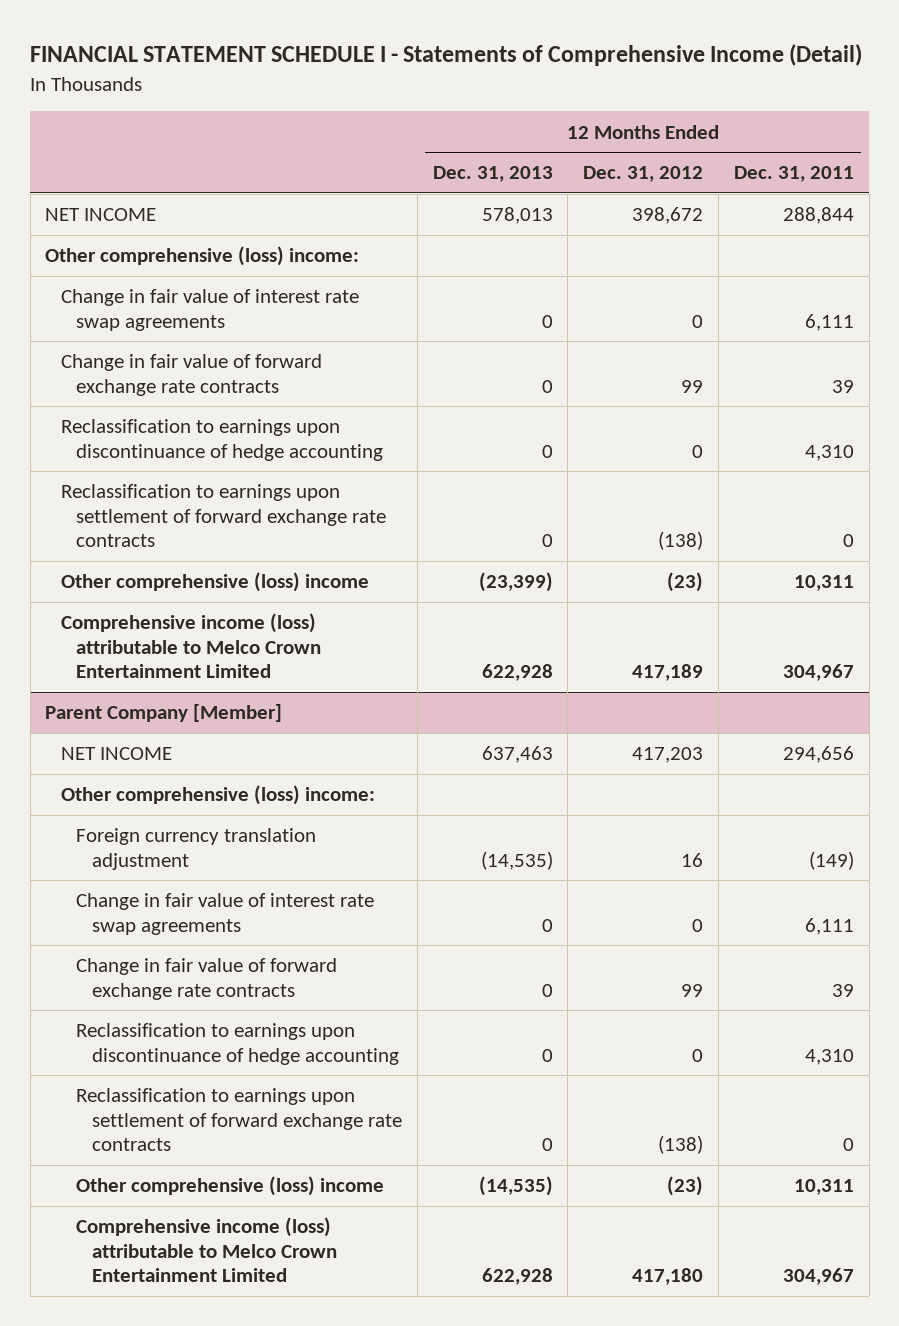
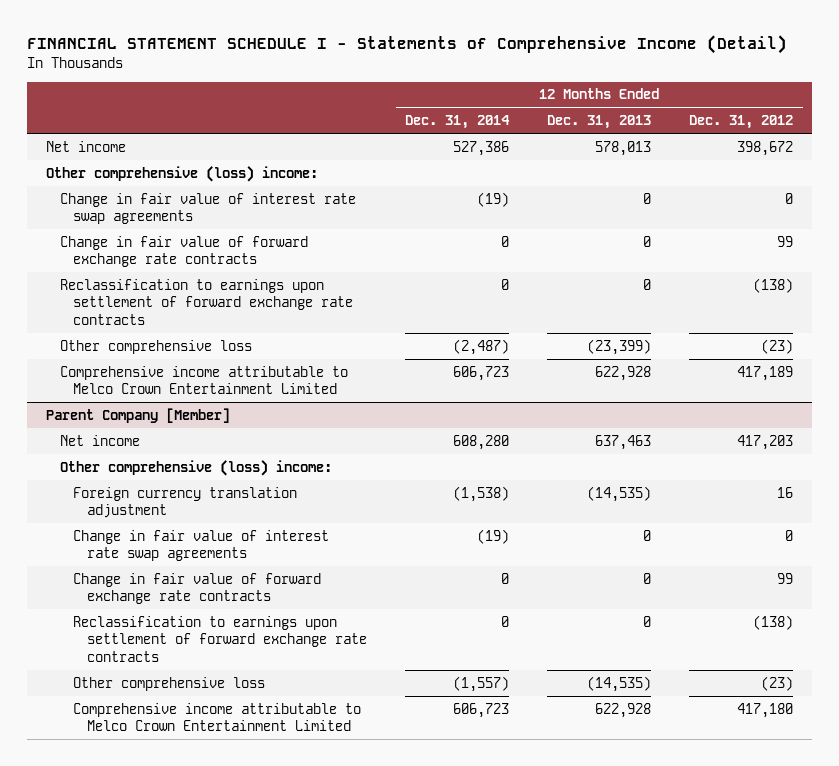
- | 12 Months Ended Dec. 31, 2013 | 12 Months Ended Dec. 31, 2012 | 12 Months Ended Dec. 31, 2011
+ | 12 Months Ended Dec. 31, 2014 | 12 Months Ended Dec. 31, 2013 | 12 Months Ended Dec. 31, 2012
- NET INCOME | 578,013 | 398,672 | 288,844
+ Net income | 527,386 | 578,013 | 398,672
- Reclassification to earnings upon discontinuance of hedge accounting | 0 | 0 | 4,310
- Other comprehensive (loss) income | (23,399) | (23) | 10,311
- Comprehensive income (loss) attributable to Melco Crown Entertainment Limited | 622,928 | 417,189 | 304,967
+ Other comprehensive loss | (2,487) | (23,399) | (23)
+ Comprehensive income attributable to Melco Crown Entertainment Limited | 606,723 | 622,928 | 417,189
@ Parent Company [Member]
- NET INCOME | 637,463 | 417,203 | 294,656
+ Net income | 608,280 | 637,463 | 417,203
- Reclassification to earnings upon discontinuance of hedge accounting | 0 | 0 | 4,310
- Other comprehensive (loss) income | (14,535) | (23) | 10,311
- Comprehensive income (loss) attributable to Melco Crown Entertainment Limited | 622,928 | 417,180 | 304,967
+ Other comprehensive loss | (1,557) | (14,535) | (23)
+ Comprehensive income attributable to Melco Crown Entertainment Limited | 606,723 | 622,928 | 417,180

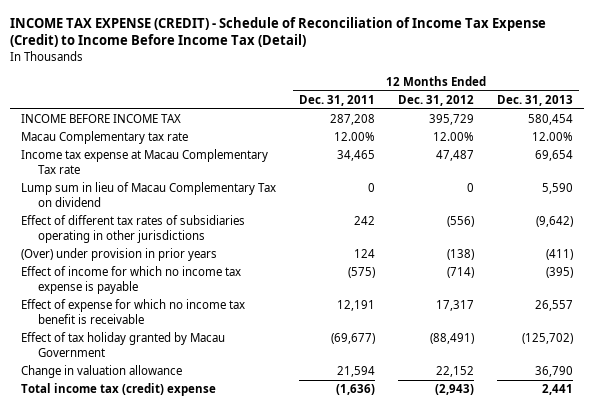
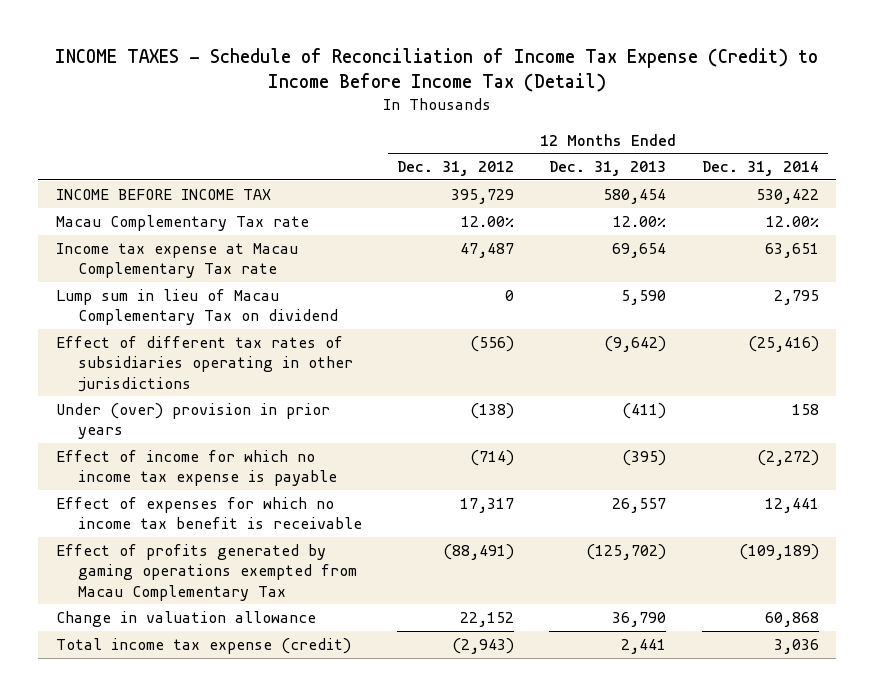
- INCOME TAX EXPENSE (CREDIT) - Schedule of Reconciliation of Income Tax Expense (Credit) to Income Before Income Tax (Detail)
+ INCOME TAXES - Schedule of Reconciliation of Income Tax Expense (Credit) to Income Before Income Tax (Detail)
- | 12 Months Ended Dec. 31, 2011 | 12 Months Ended Dec. 31, 2012 | 12 Months Ended Dec. 31, 2013
+ | 12 Months Ended Dec. 31, 2012 | 12 Months Ended Dec. 31, 2013 | 12 Months Ended Dec. 31, 2014
- Macau Complementary tax rate | 12.00% | 12.00% | 12.00%
+ Macau Complementary Tax rate | 12.00% | 12.00% | 12.00%
- (Over) under provision in prior years | 124 | (138) | (411)
+ Under (over) provision in prior years | (138) | (411) | 158
- Effect of expense for which no income tax benefit is receivable | 12,191 | 17,317 | 26,557
- Effect of tax holiday granted by Macau Government | (69,677) | (88,491) | (125,702)
+ Effect of expenses for which no income tax benefit is receivable | 17,317 | 26,557 | 12,441
+ Effect of profits generated by gaming operations exempted from Macau Complementary Tax | (88,491) | (125,702) | (109,189)
- Total income tax (credit) expense | (1,636) | (2,943) | 2,441
+ Total income tax expense (credit) | (2,943) | 2,441 | 3,036

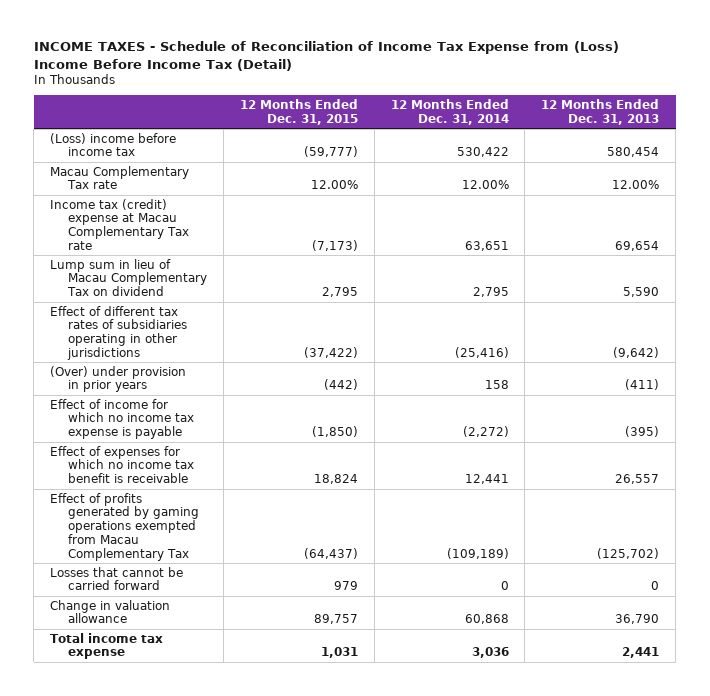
- INCOME TAXES - Schedule of Reconciliation of Income Tax Expense (Credit) to Income Before Income Tax (Detail)
+ INCOME TAXES - Schedule of Reconciliation of Income Tax Expense from (Loss) Income Before Income Tax (Detail)
- | 12 Months Ended Dec. 31, 2012 | 12 Months Ended Dec. 31, 2013 | 12 Months Ended Dec. 31, 2014
+ | 12 Months Ended Dec. 31, 2015 | 12 Months Ended Dec. 31, 2014 | 12 Months Ended Dec. 31, 2013
- INCOME BEFORE INCOME TAX | 395,729 | 580,454 | 530,422
+ (Loss) income before income tax | (59,777) | 530,422 | 580,454
- Income tax expense at Macau Complementary Tax rate | 47,487 | 69,654 | 63,651
+ Income tax (credit) expense at Macau Complementary Tax rate | (7,173) | 63,651 | 69,654
- Under (over) provision in prior years | (138) | (411) | 158
+ (Over) under provision in prior years | (442) | 158 | (411)
+ Losses that cannot be carried forward | 979 | 0 | 0
- Total income tax expense (credit) | (2,943) | 2,441 | 3,036
+ Total income tax expense | 1,031 | 3,036 | 2,441

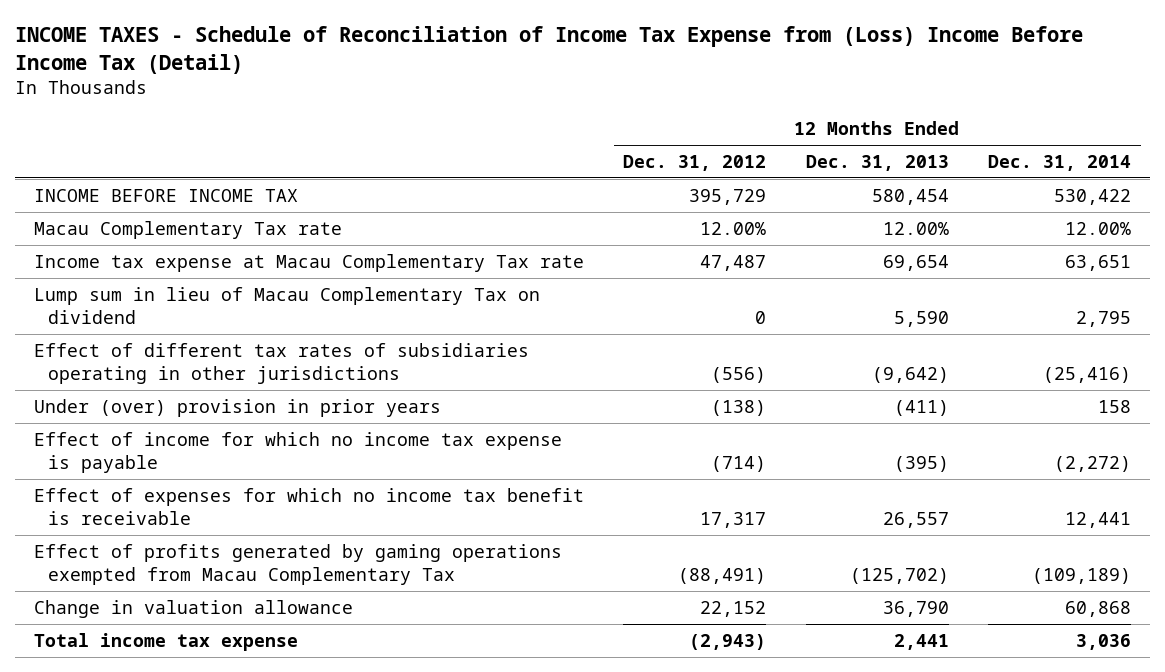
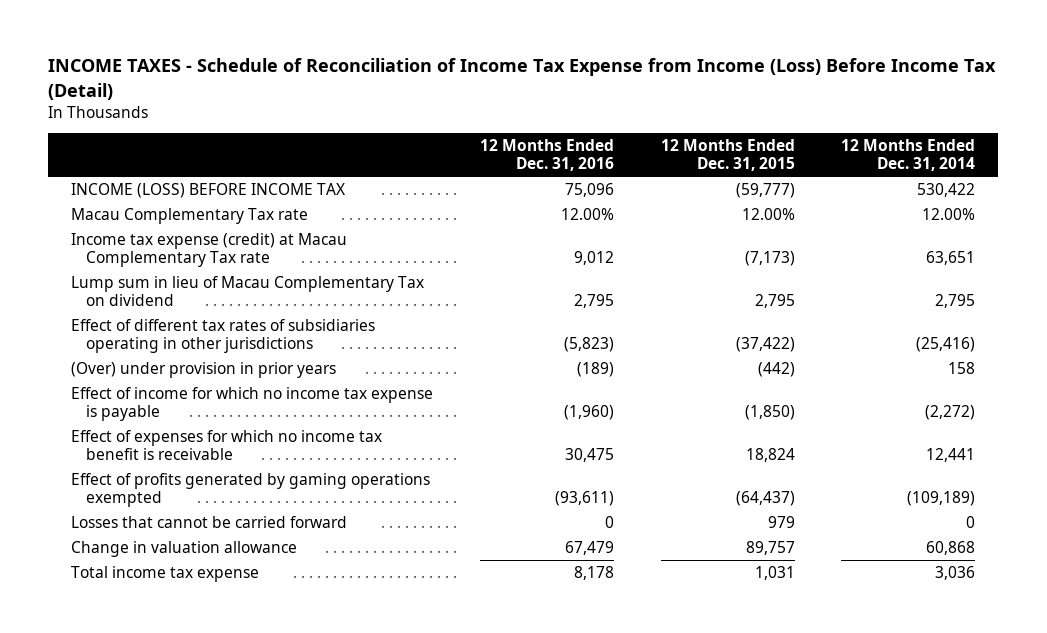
- INCOME TAXES - Schedule of Reconciliation of Income Tax Expense from (Loss) Income Before Income Tax (Detail)
+ INCOME TAXES - Schedule of Reconciliation of Income Tax Expense from Income (Loss) Before Income Tax (Detail)
- | 12 Months Ended Dec. 31, 2012 | 12 Months Ended Dec. 31, 2013 | 12 Months Ended Dec. 31, 2014
+ | 12 Months Ended Dec. 31, 2016 | 12 Months Ended Dec. 31, 2015 | 12 Months Ended Dec. 31, 2014
- INCOME BEFORE INCOME TAX | 395,729 | 580,454 | 530,422
+ INCOME (LOSS) BEFORE INCOME TAX | 75,096 | (59,777) | 530,422
- Income tax expense at Macau Complementary Tax rate | 47,487 | 69,654 | 63,651
+ Income tax expense (credit) at Macau Complementary Tax rate | 9,012 | (7,173) | 63,651
- Under (over) provision in prior years | (138) | (411) | 158
+ (Over) under provision in prior years | (189) | (442) | 158
- Effect of profits generated by gaming operations exempted from Macau Complementary Tax | (88,491) | (125,702) | (109,189)
+ Effect of profits generated by gaming operations exempted | (93,611) | (64,437) | (109,189)
+ Losses that cannot be carried forward | 0 | 979 | 0

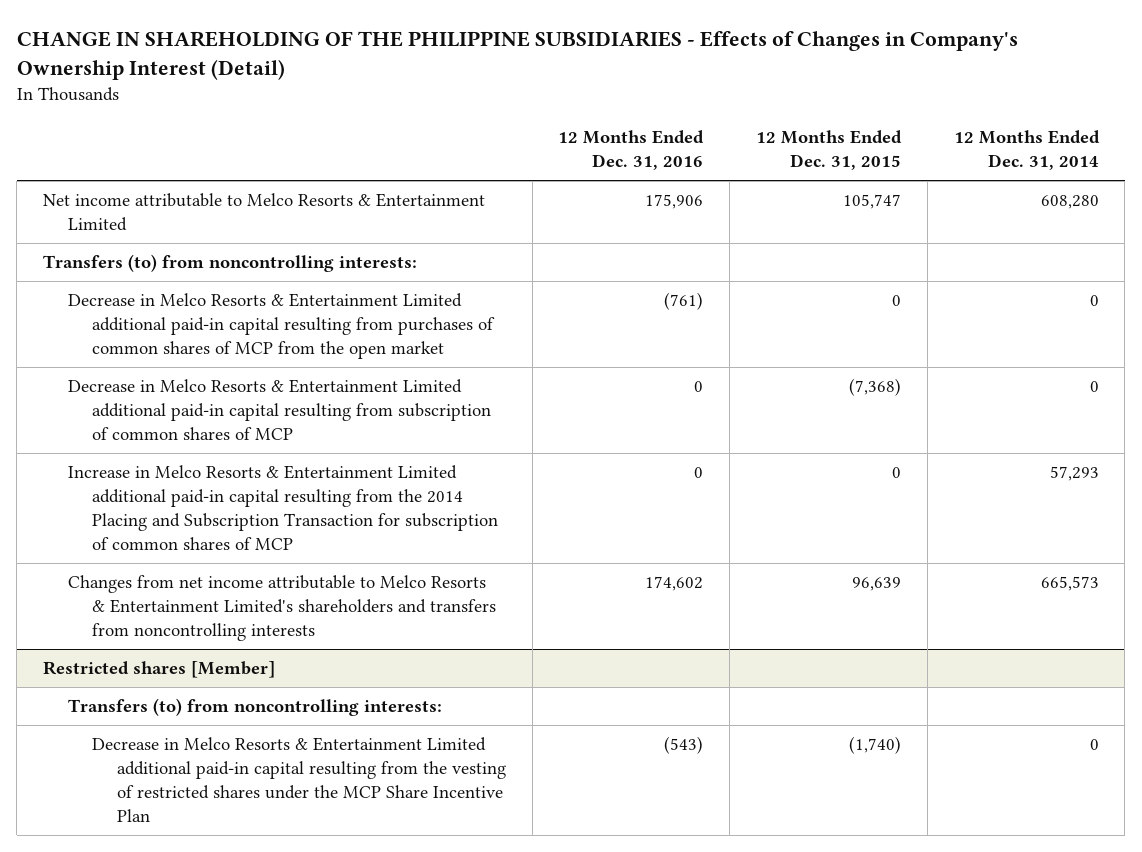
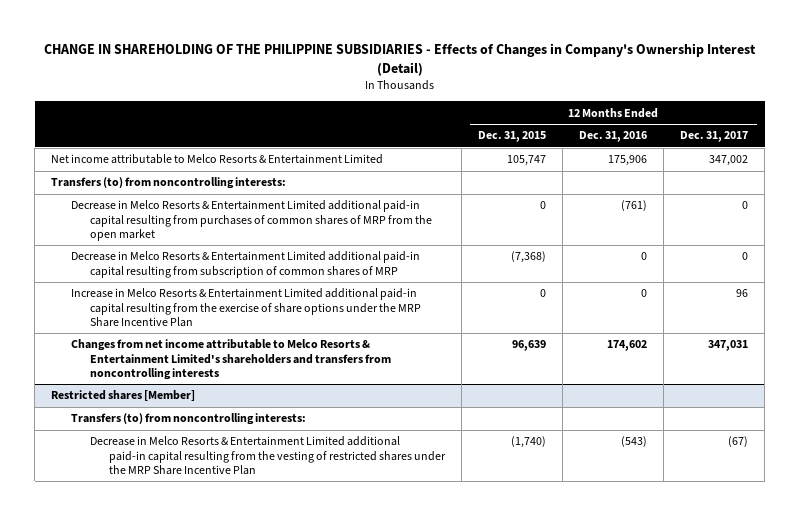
- | 12 Months Ended Dec. 31, 2016 | 12 Months Ended Dec. 31, 2015 | 12 Months Ended Dec. 31, 2014
+ | 12 Months Ended Dec. 31, 2015 | 12 Months Ended Dec. 31, 2016 | 12 Months Ended Dec. 31, 2017
- Decrease in Melco Resorts & Entertainment Limited additional paid-in capital resulting from purchases of common shares of MCP from the open market | (761) | 0 | 0
- Decrease in Melco Resorts & Entertainment Limited additional paid-in capital resulting from subscription of common shares of MCP | 0 | (7,368) | 0
- Increase in Melco Resorts & Entertainment Limited additional paid-in capital resulting from the 2014 Placing and Subscription Transaction for subscription of common shares of MCP | 0 | 0 | 57,293
+ Decrease in Melco Resorts & Entertainment Limited additional paid-in capital resulting from purchases of common shares of MRP from the open market | 0 | (761) | 0
+ Decrease in Melco Resorts & Entertainment Limited additional paid-in capital resulting from subscription of common shares of MRP | (7,368) | 0 | 0
+ Increase in Melco Resorts & Entertainment Limited additional paid-in capital resulting from the exercise of share options under the MRP Share Incentive Plan | 0 | 0 | 96
@ Restricted shares [Member]
- Decrease in Melco Resorts & Entertainment Limited additional paid-in capital resulting from the vesting of restricted shares under the MCP Share Incentive Plan | (543) | (1,740) | 0
+ Decrease in Melco Resorts & Entertainment Limited additional paid-in capital resulting from the vesting of restricted shares under the MRP Share Incentive Plan | (1,740) | (543) | (67)

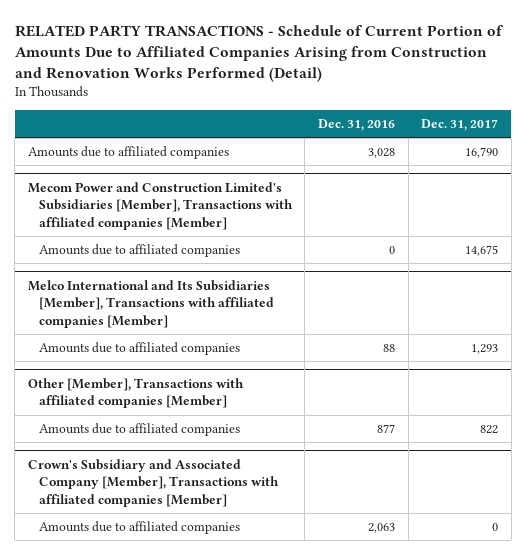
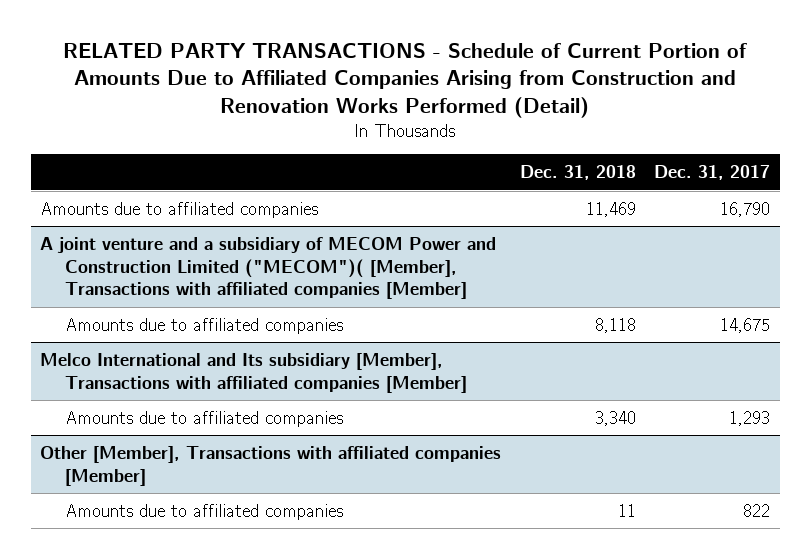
- | Dec. 31, 2016 | Dec. 31, 2017
+ | Dec. 31, 2018 | Dec. 31, 2017
- Mecom Power and Construction Limited's Subsidiaries [Member], Transactions with affiliated companies [Member]
+ A joint venture and a subsidiary of MECOM Power and Construction Limited ("MECOM")( [Member], Transactions with affiliated companies [Member]
- Melco International and Its Subsidiaries [Member], Transactions with affiliated companies [Member]
+ Melco International and Its subsidiary [Member], Transactions with affiliated companies [Member]
- Crown's Subsidiary and Associated Company [Member], Transactions with affiliated companies [Member]
- Amounts due to affiliated companies | 2,063 | 0

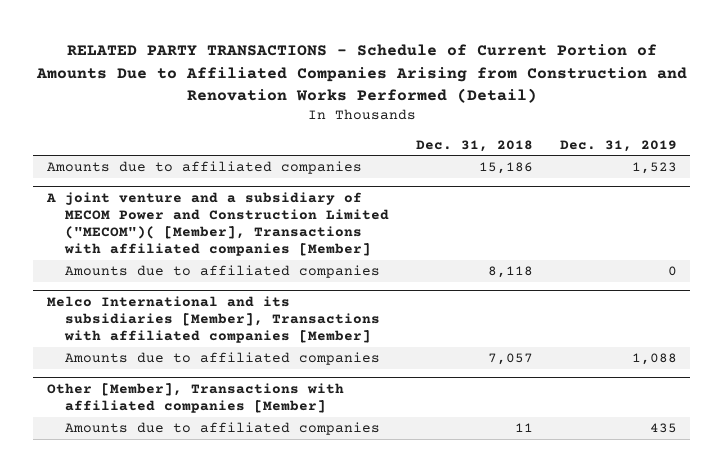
- | Dec. 31, 2018 | Dec. 31, 2017
+ | Dec. 31, 2018 | Dec. 31, 2019
- Amounts due to affiliated companies | 11,469 | 16,790
+ Amounts due to affiliated companies | 15,186 | 1,523
- Melco International and Its subsidiary [Member], Transactions with affiliated companies [Member]
- Amounts due to affiliated companies | 3,340 | 1,293
+ Melco International and its subsidiaries [Member], Transactions with affiliated companies [Member]
+ Amounts due to affiliated companies | 7,057 | 1,088

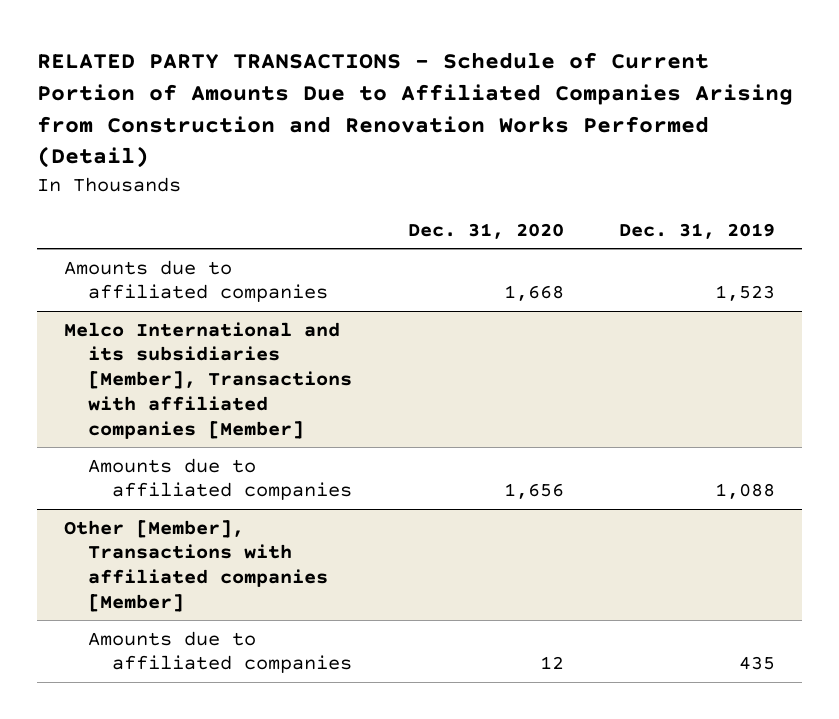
- | Dec. 31, 2018 | Dec. 31, 2019
+ | Dec. 31, 2020 | Dec. 31, 2019
- A joint venture and a subsidiary of MECOM Power and Construction Limited ("MECOM")( [Member], Transactions with affiliated companies [Member]
- Amounts due to affiliated companies | 8,118 | 0

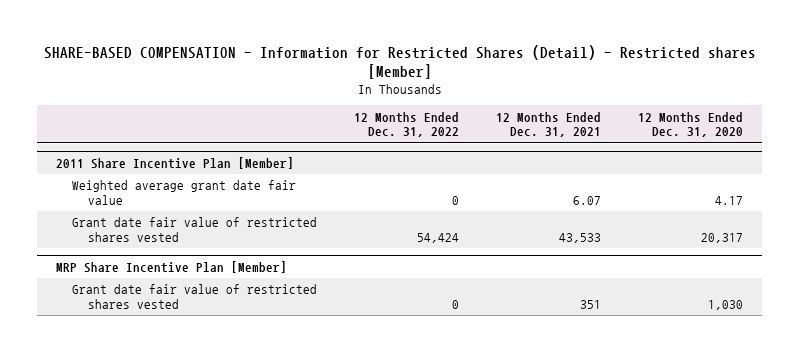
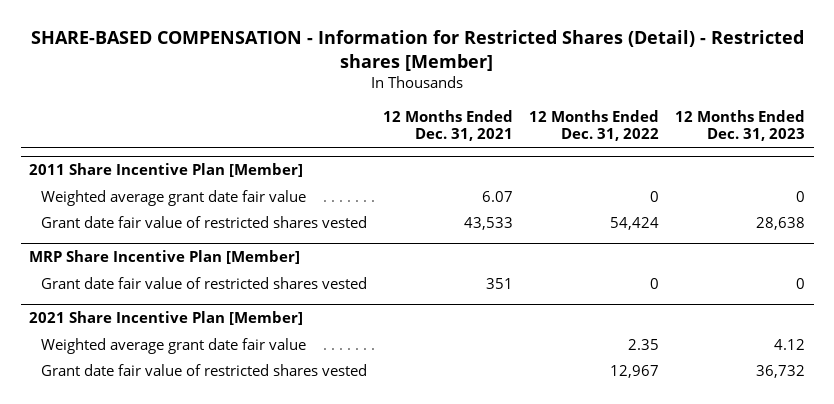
- | 12 Months Ended Dec. 31, 2022 | 12 Months Ended Dec. 31, 2021 | 12 Months Ended Dec. 31, 2020
+ | 12 Months Ended Dec. 31, 2021 | 12 Months Ended Dec. 31, 2022 | 12 Months Ended Dec. 31, 2023
+ 2021 Share Incentive Plan [Member]
+ Weighted average grant date fair value | | 2.35 | 4.12
+ Grant date fair value of restricted shares vested | | 12,967 | 36,732

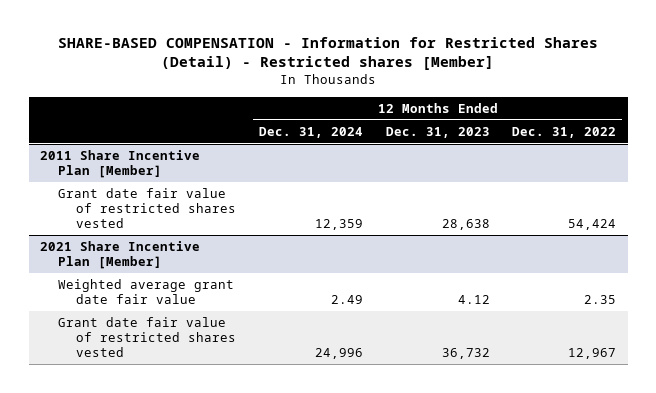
- | 12 Months Ended Dec. 31, 2021 | 12 Months Ended Dec. 31, 2022 | 12 Months Ended Dec. 31, 2023
+ | 12 Months Ended Dec. 31, 2024 | 12 Months Ended Dec. 31, 2023 | 12 Months Ended Dec. 31, 2022
@ 2011 Share Incentive Plan [Member]
- Weighted average grant date fair value | 6.07 | 0 | 0
- MRP Share Incentive Plan [Member]
- Grant date fair value of restricted shares vested | 351 | 0 | 0

